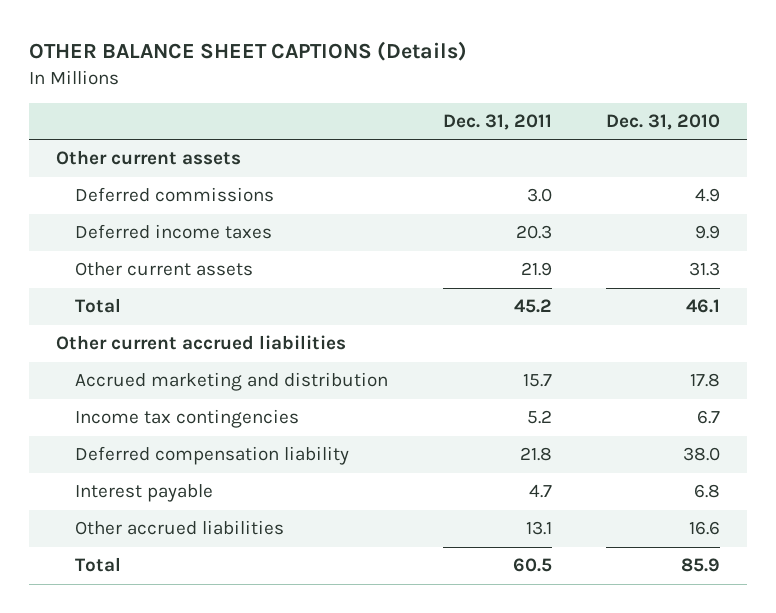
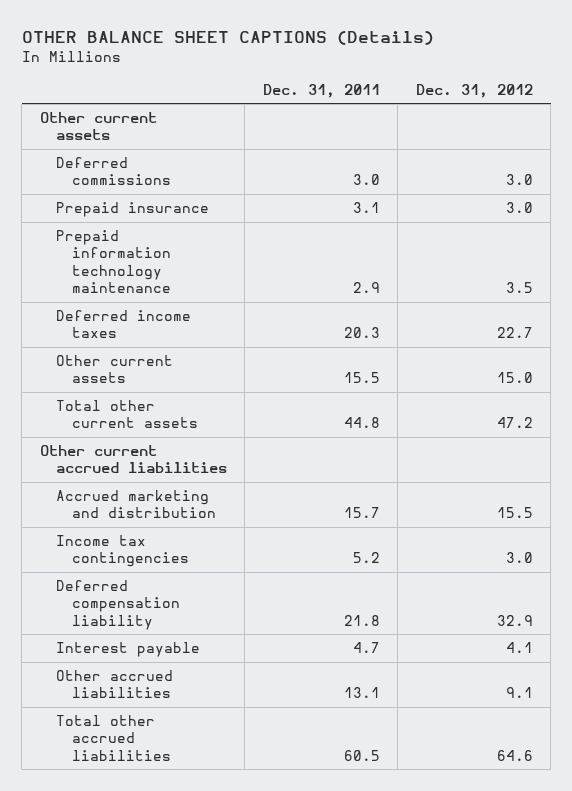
- | Dec. 31, 2011 | Dec. 31, 2010
+ | Dec. 31, 2011 | Dec. 31, 2012
+ Prepaid insurance | 3.1 | 3.0
+ Prepaid information technology maintenance | 2.9 | 3.5
- Other current assets | 21.9 | 31.3
- Total | 45.2 | 46.1
+ Other current assets | 15.5 | 15.0
+ Total other current assets | 44.8 | 47.2
- Total | 60.5 | 85.9
+ Total other accrued liabilities | 60.5 | 64.6

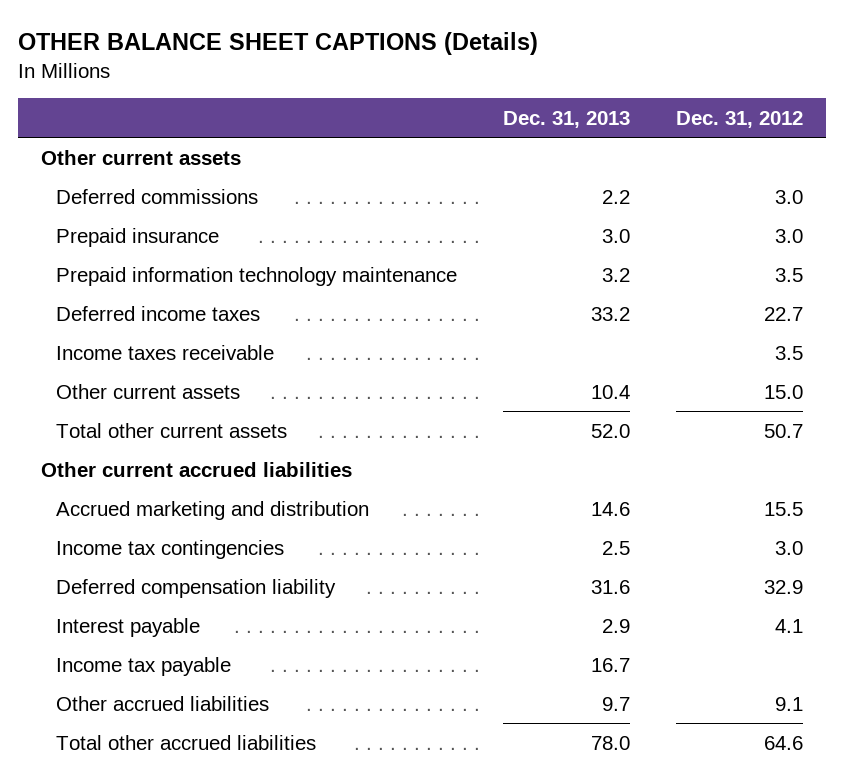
- | Dec. 31, 2011 | Dec. 31, 2012
+ | Dec. 31, 2013 | Dec. 31, 2012
+ Income taxes receivable | | 3.5
- Total other current assets | 44.8 | 47.2
+ Total other current assets | 52.0 | 50.7
+ Income tax payable | 16.7 |

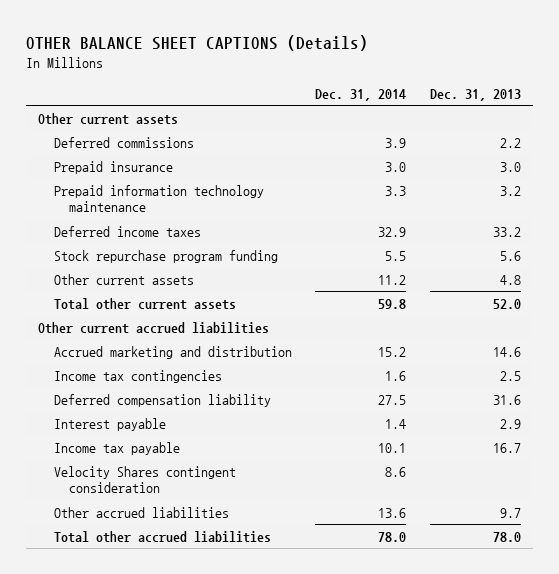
- | Dec. 31, 2013 | Dec. 31, 2012
+ | Dec. 31, 2014 | Dec. 31, 2013
- Income taxes receivable | | 3.5
- Other current assets | 10.4 | 15.0
+ Stock repurchase program funding | 5.5 | 5.6
+ Other current assets | 11.2 | 4.8
+ Velocity Shares contingent consideration | 8.6 |

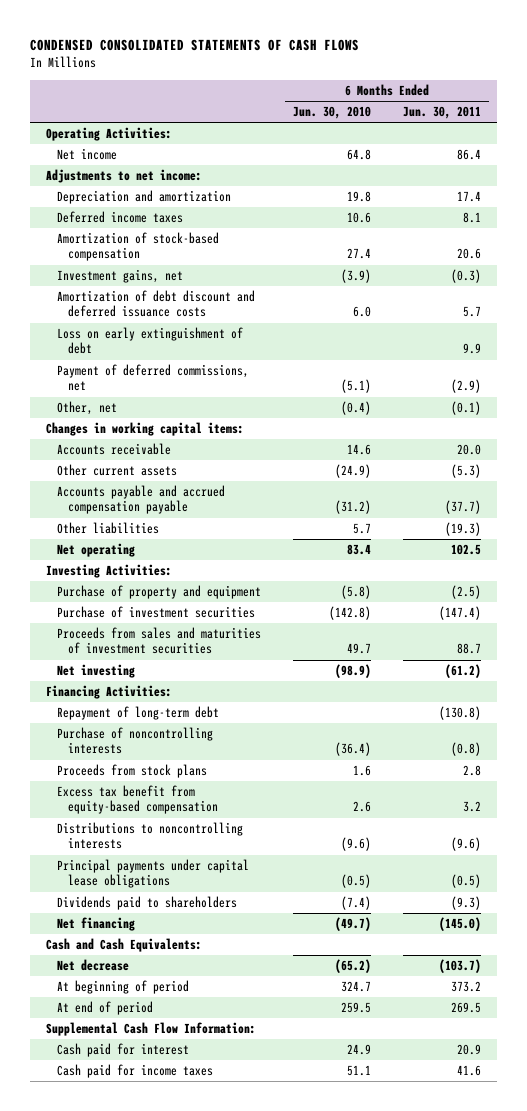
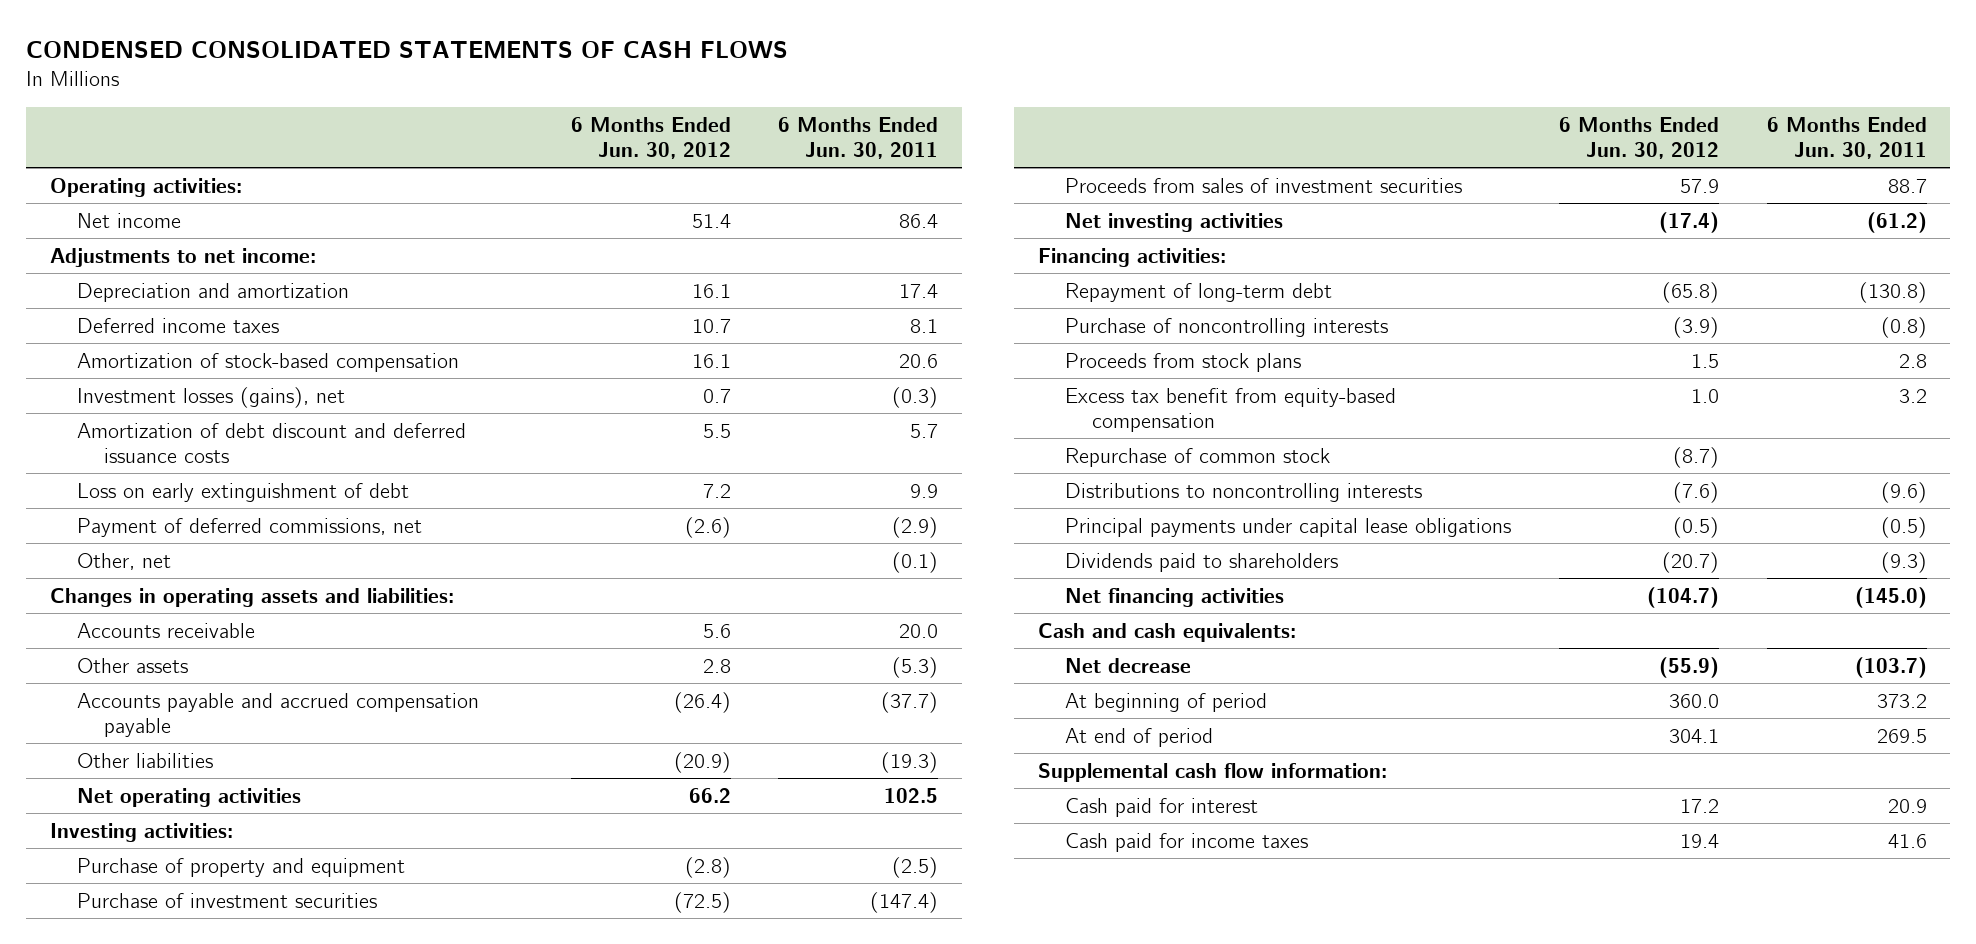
- | 6 Months Ended Jun. 30, 2010 | 6 Months Ended Jun. 30, 2011
+ | 6 Months Ended Jun. 30, 2012 | 6 Months Ended Jun. 30, 2011
- Operating Activities:
+ Operating activities:
- Investment gains, net | (3.9) | (0.3)
+ Investment losses (gains), net | 0.7 | (0.3)
- Changes in working capital items:
+ Changes in operating assets and liabilities:
- Other current assets | (24.9) | (5.3)
+ Other assets | 2.8 | (5.3)
- Net operating | 83.4 | 102.5
- Investing Activities:
+ Net operating activities | 66.2 | 102.5
+ Investing activities:
- Proceeds from sales and maturities of investment securities | 49.7 | 88.7
- Net investing | (98.9) | (61.2)
- Financing Activities:
+ Proceeds from sales of investment securities | 57.9 | 88.7
+ Net investing activities | (17.4) | (61.2)
+ Financing activities:
+ Repurchase of common stock | (8.7) |
- Net financing | (49.7) | (145.0)
- Cash and Cash Equivalents:
+ Net financing activities | (104.7) | (145.0)
+ Cash and cash equivalents:
- Supplemental Cash Flow Information:
+ Supplemental cash flow information:

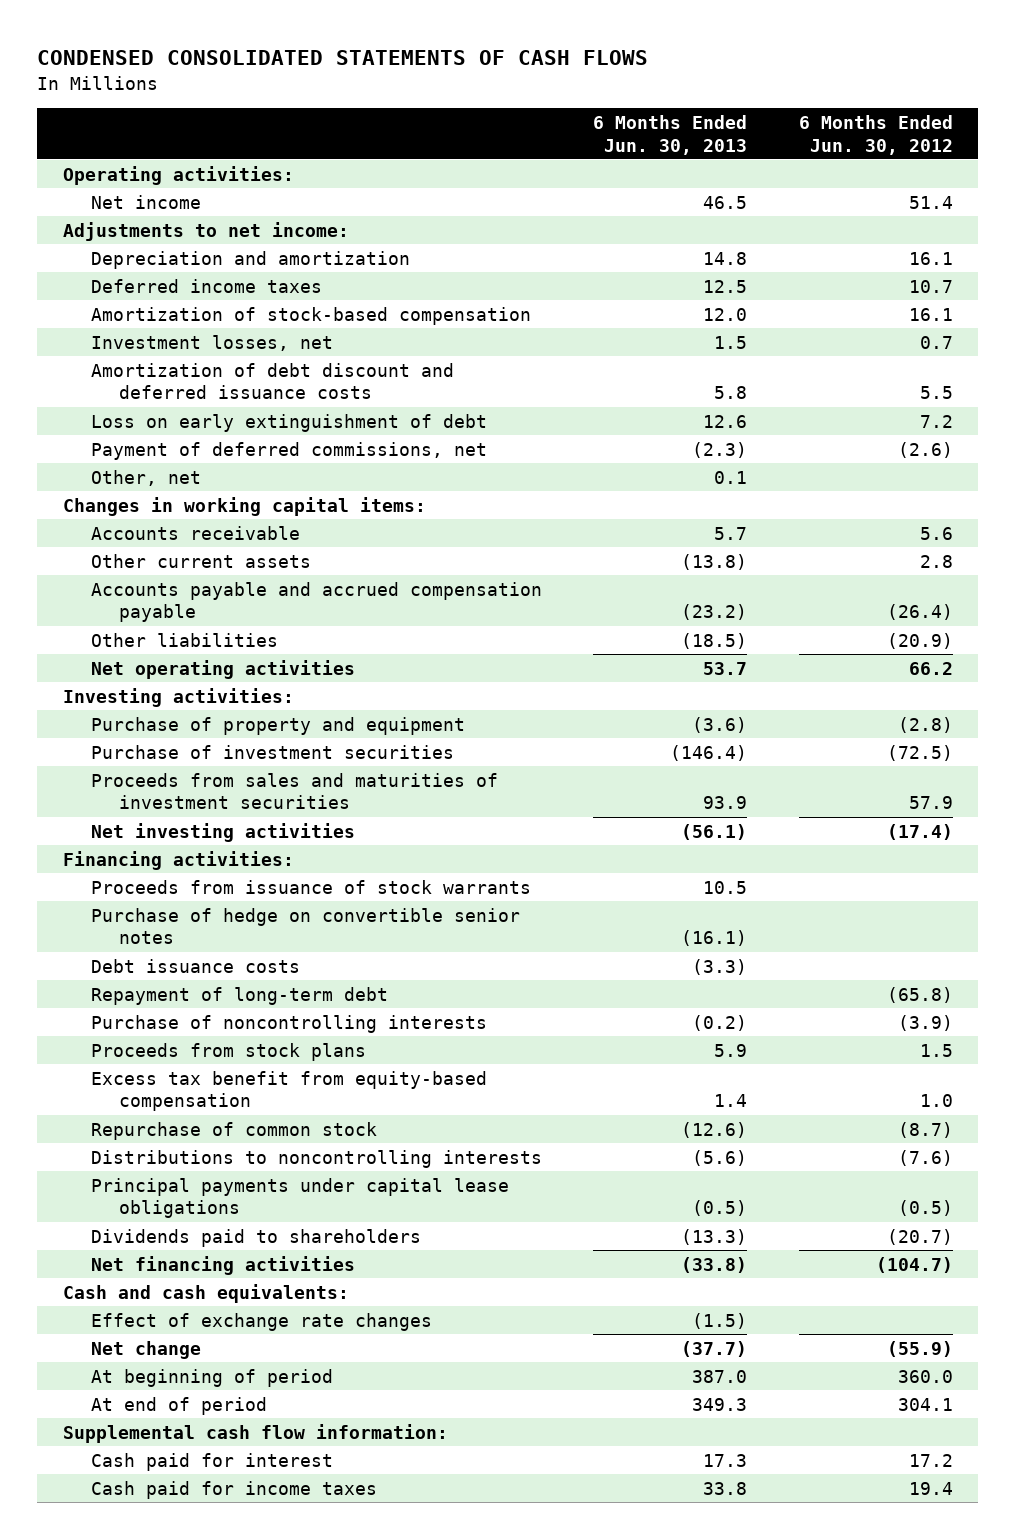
- | 6 Months Ended Jun. 30, 2012 | 6 Months Ended Jun. 30, 2011
+ | 6 Months Ended Jun. 30, 2013 | 6 Months Ended Jun. 30, 2012
- Investment losses (gains), net | 0.7 | (0.3)
+ Investment losses, net | 1.5 | 0.7
- Changes in operating assets and liabilities:
+ Changes in working capital items:
- Other assets | 2.8 | (5.3)
+ Other current assets | (13.8) | 2.8
- Proceeds from sales of investment securities | 57.9 | 88.7
+ Proceeds from sales and maturities of investment securities | 93.9 | 57.9
+ Proceeds from issuance of stock warrants | 10.5 |
+ Purchase of hedge on convertible senior notes | (16.1) |
+ Debt issuance costs | (3.3) |
- Net decrease | (55.9) | (103.7)
+ Effect of exchange rate changes | (1.5) |
+ Net change | (37.7) | (55.9)

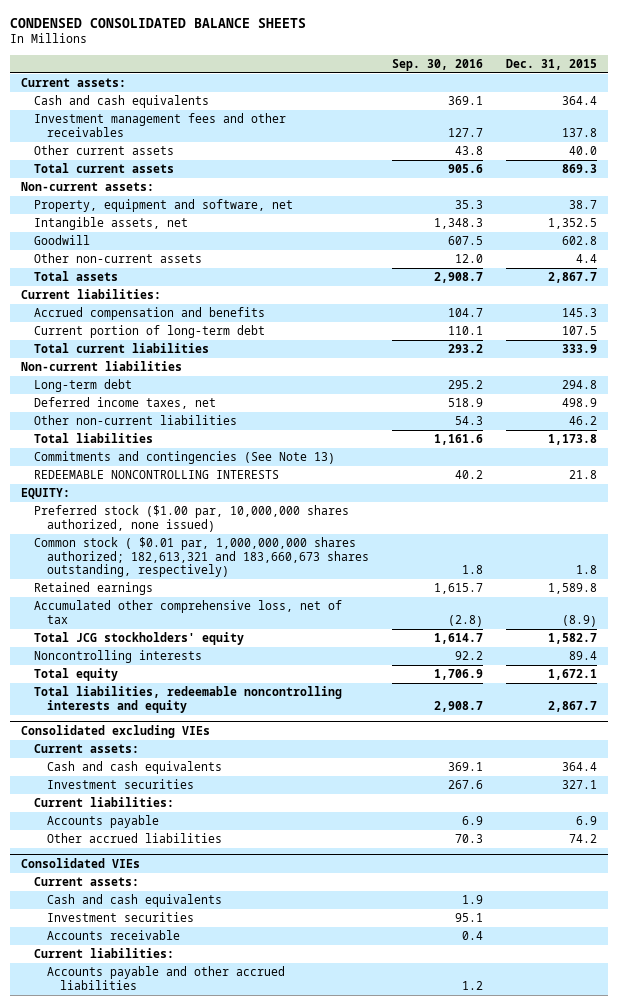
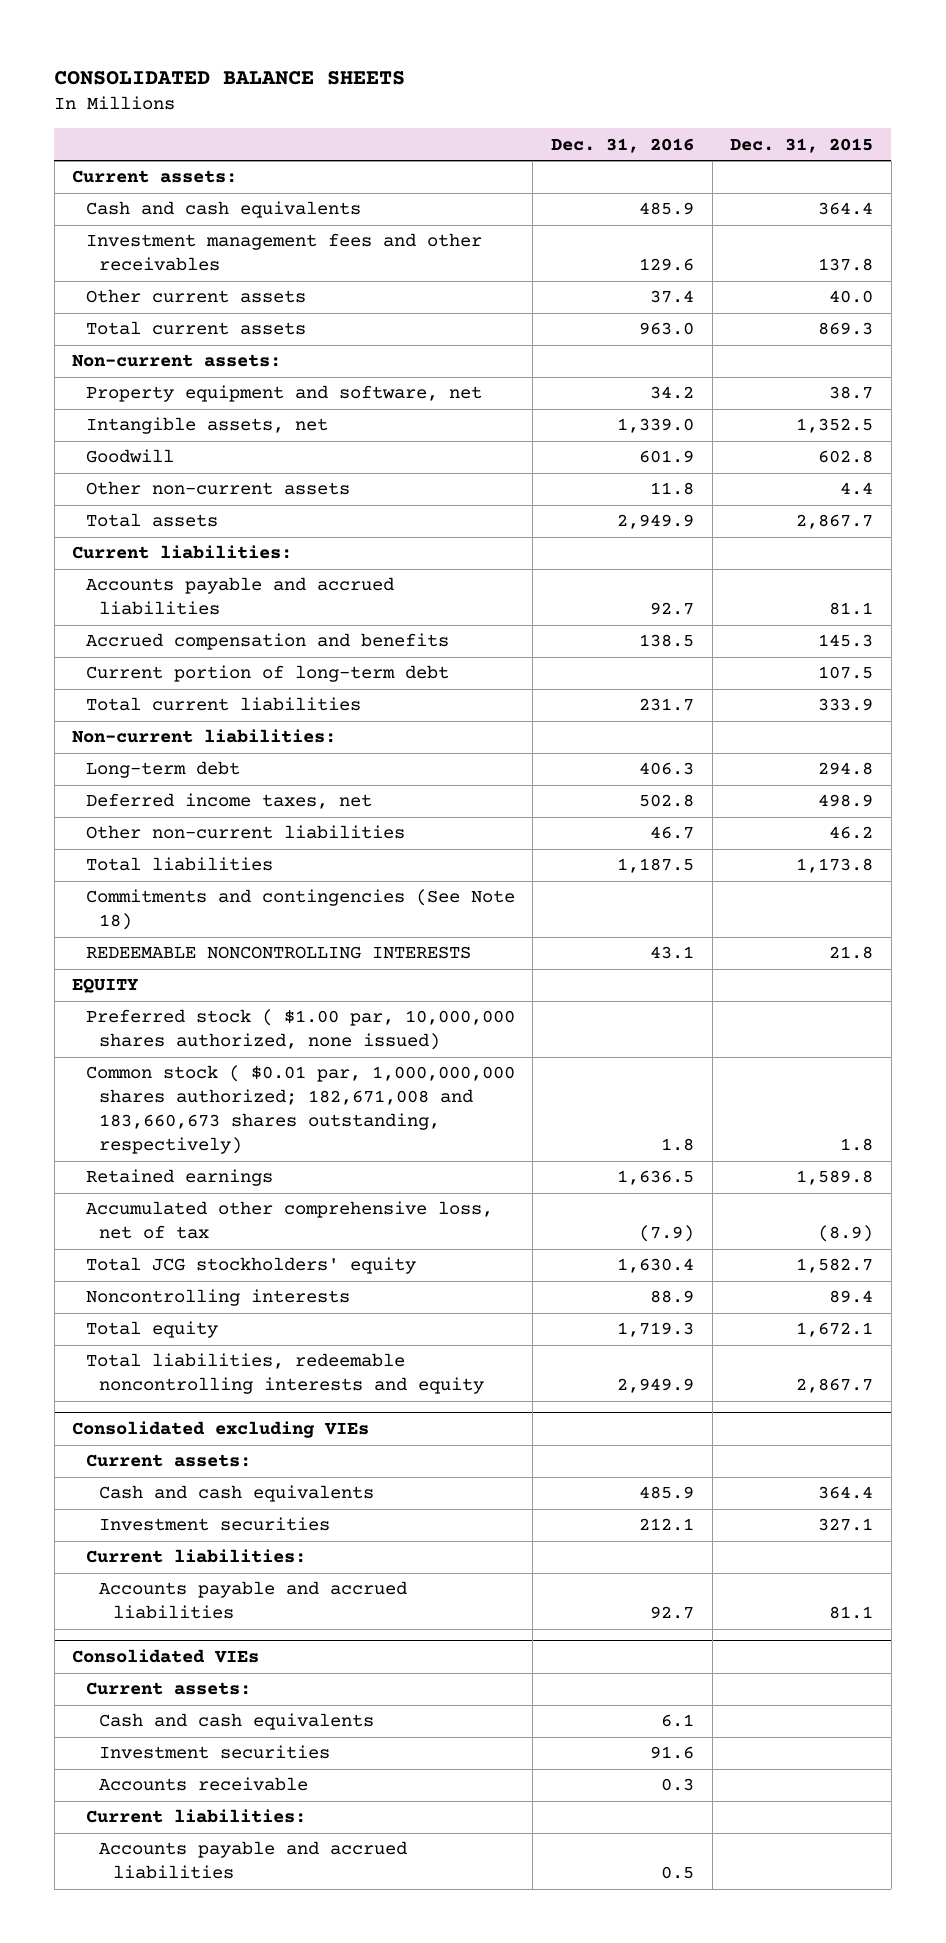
- CONDENSED CONSOLIDATED BALANCE SHEETS
+ CONSOLIDATED BALANCE SHEETS
- | Sep. 30, 2016 | Dec. 31, 2015
+ | Dec. 31, 2016 | Dec. 31, 2015
- Property, equipment and software, net | 35.3 | 38.7
+ Property equipment and software, net | 34.2 | 38.7
+ Accounts payable and accrued liabilities | 92.7 | 81.1
- Non-current liabilities
+ Non-current liabilities:
- Commitments and contingencies (See Note 13)
+ Commitments and contingencies (See Note 18)
- EQUITY:
- Preferred stock ($1.00 par, 10,000,000 shares authorized, none issued)
- Common stock ( $0.01 par, 1,000,000,000 shares authorized; 182,613,321 and 183,660,673 shares outstanding, respectively) | 1.8 | 1.8
+ EQUITY
+ Preferred stock ( $1.00 par, 10,000,000 shares authorized, none issued)
+ Common stock ( $0.01 par, 1,000,000,000 shares authorized; 182,671,008 and 183,660,673 shares outstanding, respectively) | 1.8 | 1.8
@ Consolidated excluding VIEs
- Accounts payable | 6.9 | 6.9
- Other accrued liabilities | 70.3 | 74.2
+ Accounts payable and accrued liabilities | 92.7 | 81.1
@ Consolidated VIEs
- Accounts payable and other accrued liabilities | 1.2 |
+ Accounts payable and accrued liabilities | 0.5 |

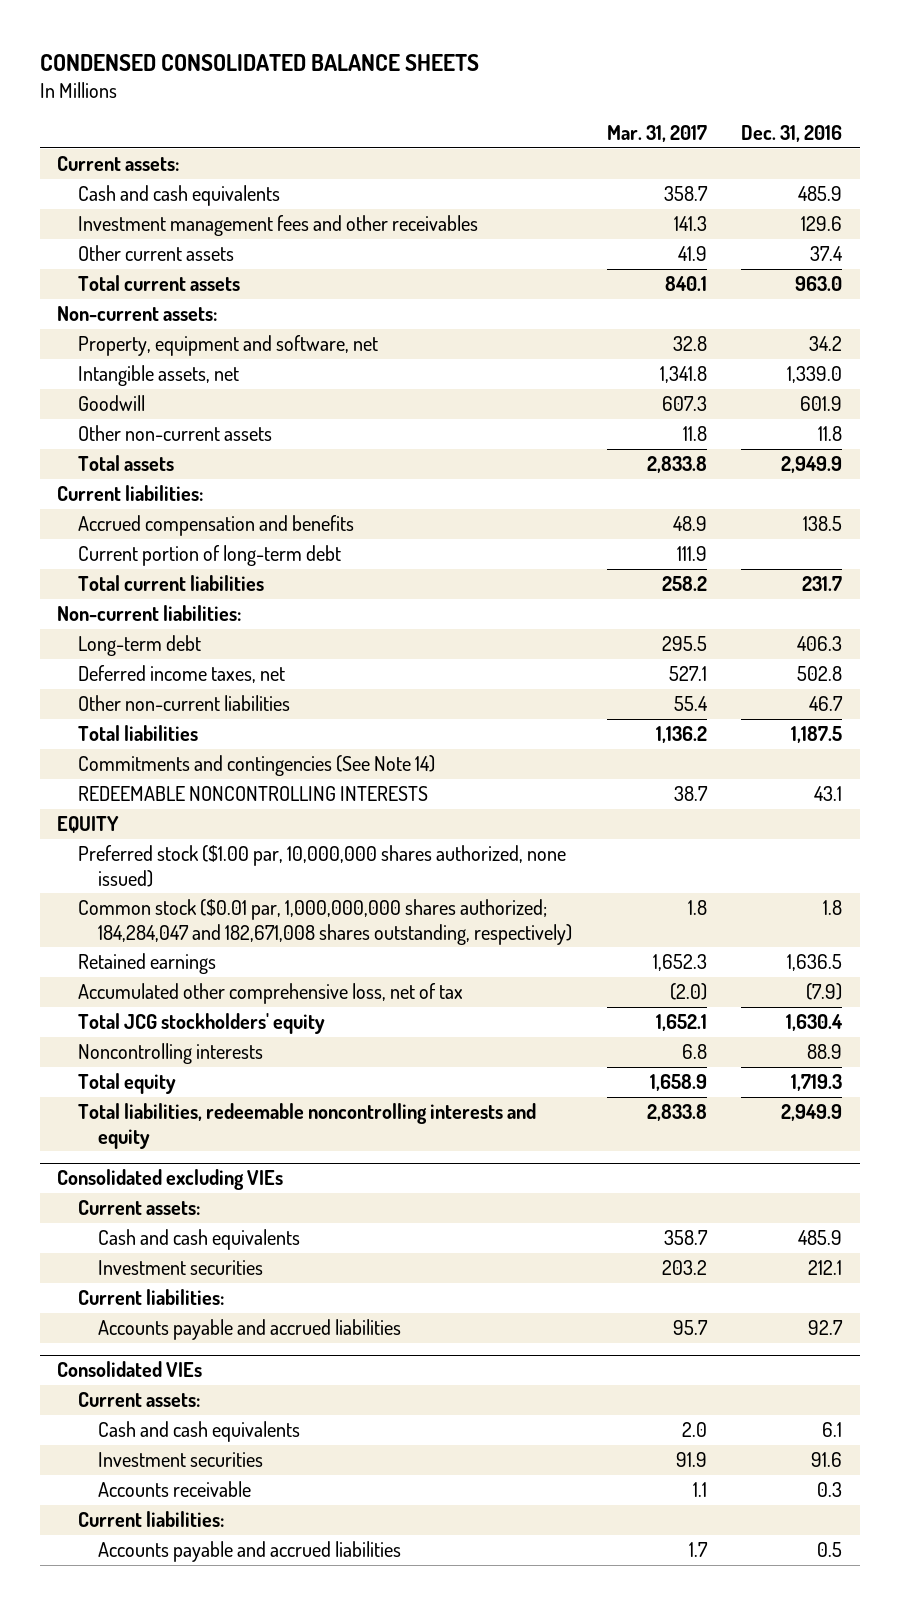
- CONSOLIDATED BALANCE SHEETS
+ CONDENSED CONSOLIDATED BALANCE SHEETS
- | Dec. 31, 2016 | Dec. 31, 2015
+ | Mar. 31, 2017 | Dec. 31, 2016
- Property equipment and software, net | 34.2 | 38.7
+ Property, equipment and software, net | 32.8 | 34.2
- Accounts payable and accrued liabilities | 92.7 | 81.1
- Commitments and contingencies (See Note 18)
+ Commitments and contingencies (See Note 14)
- Preferred stock ( $1.00 par, 10,000,000 shares authorized, none issued)
- Common stock ( $0.01 par, 1,000,000,000 shares authorized; 182,671,008 and 183,660,673 shares outstanding, respectively) | 1.8 | 1.8
+ Preferred stock ($1.00 par, 10,000,000 shares authorized, none issued)
+ Common stock ($0.01 par, 1,000,000,000 shares authorized; 184,284,047 and 182,671,008 shares outstanding, respectively) | 1.8 | 1.8

